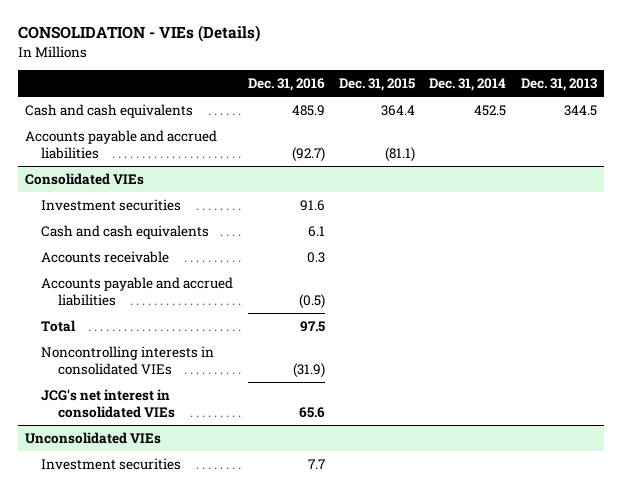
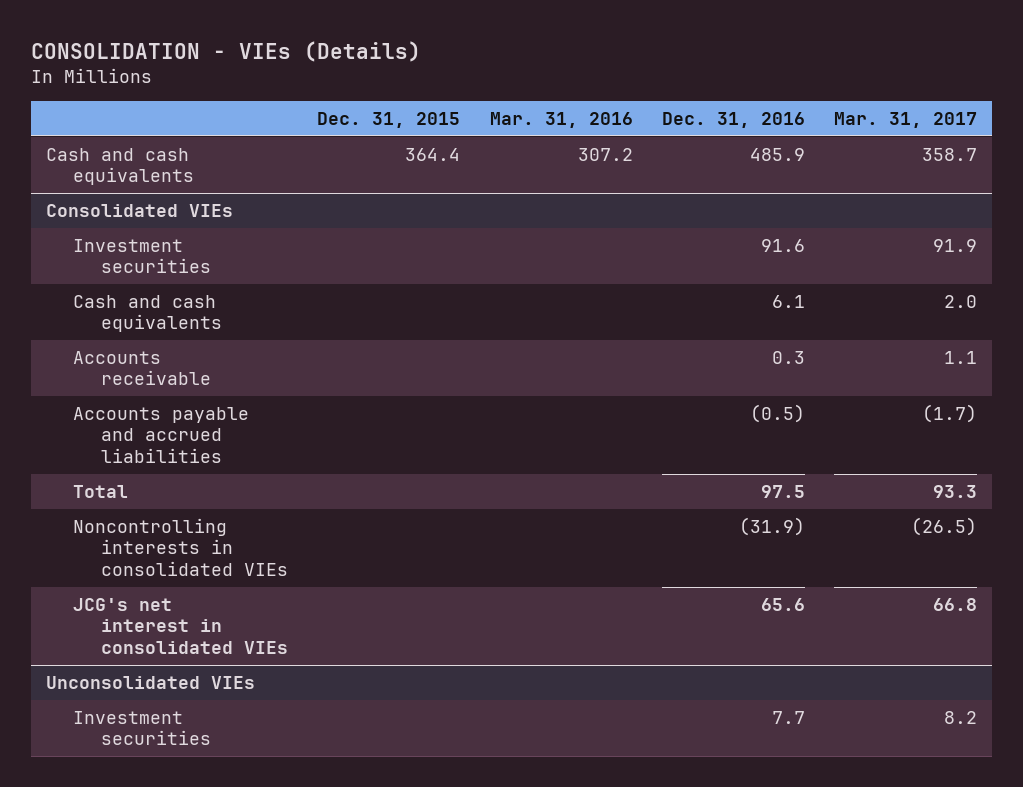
- | Dec. 31, 2016 | Dec. 31, 2015 | Dec. 31, 2014 | Dec. 31, 2013
+ | Dec. 31, 2015 | Mar. 31, 2016 | Dec. 31, 2016 | Mar. 31, 2017
- Accounts payable and accrued liabilities | (92.7) | (81.1) | |

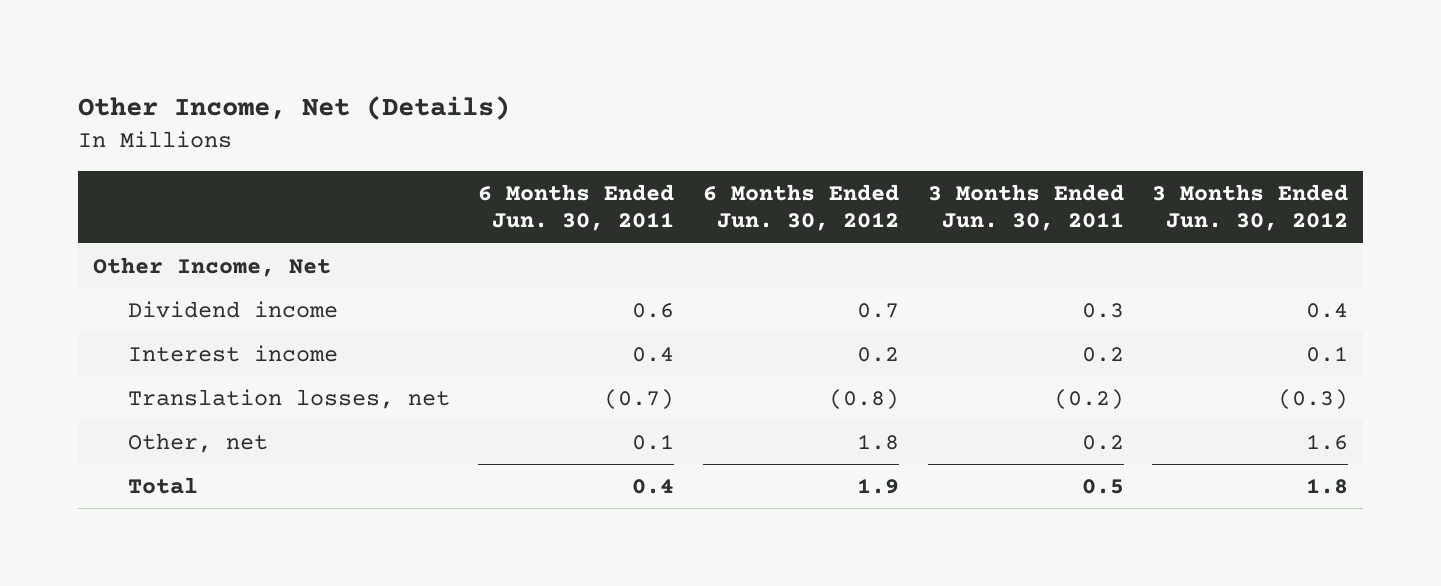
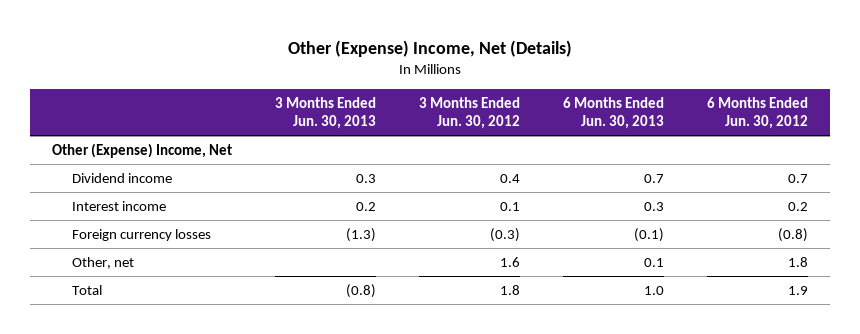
- Other Income, Net (Details)
+ Other (Expense) Income, Net (Details)
- | 6 Months Ended Jun. 30, 2011 | 6 Months Ended Jun. 30, 2012 | 3 Months Ended Jun. 30, 2011 | 3 Months Ended Jun. 30, 2012
+ | 3 Months Ended Jun. 30, 2013 | 3 Months Ended Jun. 30, 2012 | 6 Months Ended Jun. 30, 2013 | 6 Months Ended Jun. 30, 2012
- Other Income, Net
+ Other (Expense) Income, Net
- Translation losses, net | (0.7) | (0.8) | (0.2) | (0.3)
+ Foreign currency losses | (1.3) | (0.3) | (0.1) | (0.8)

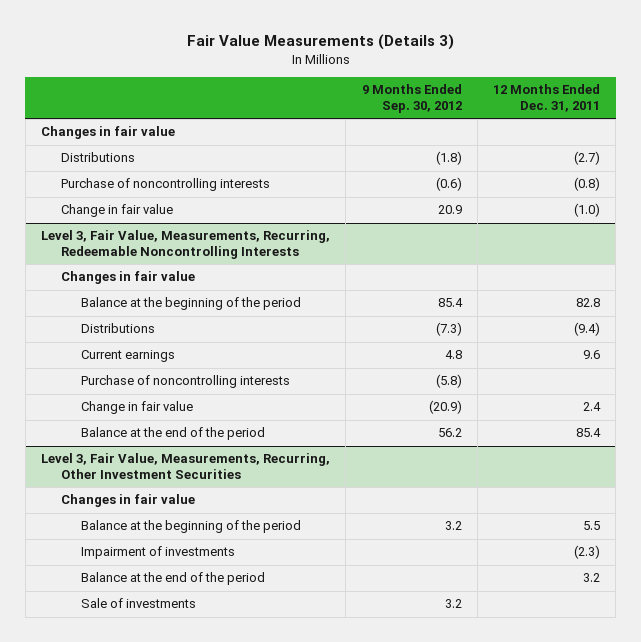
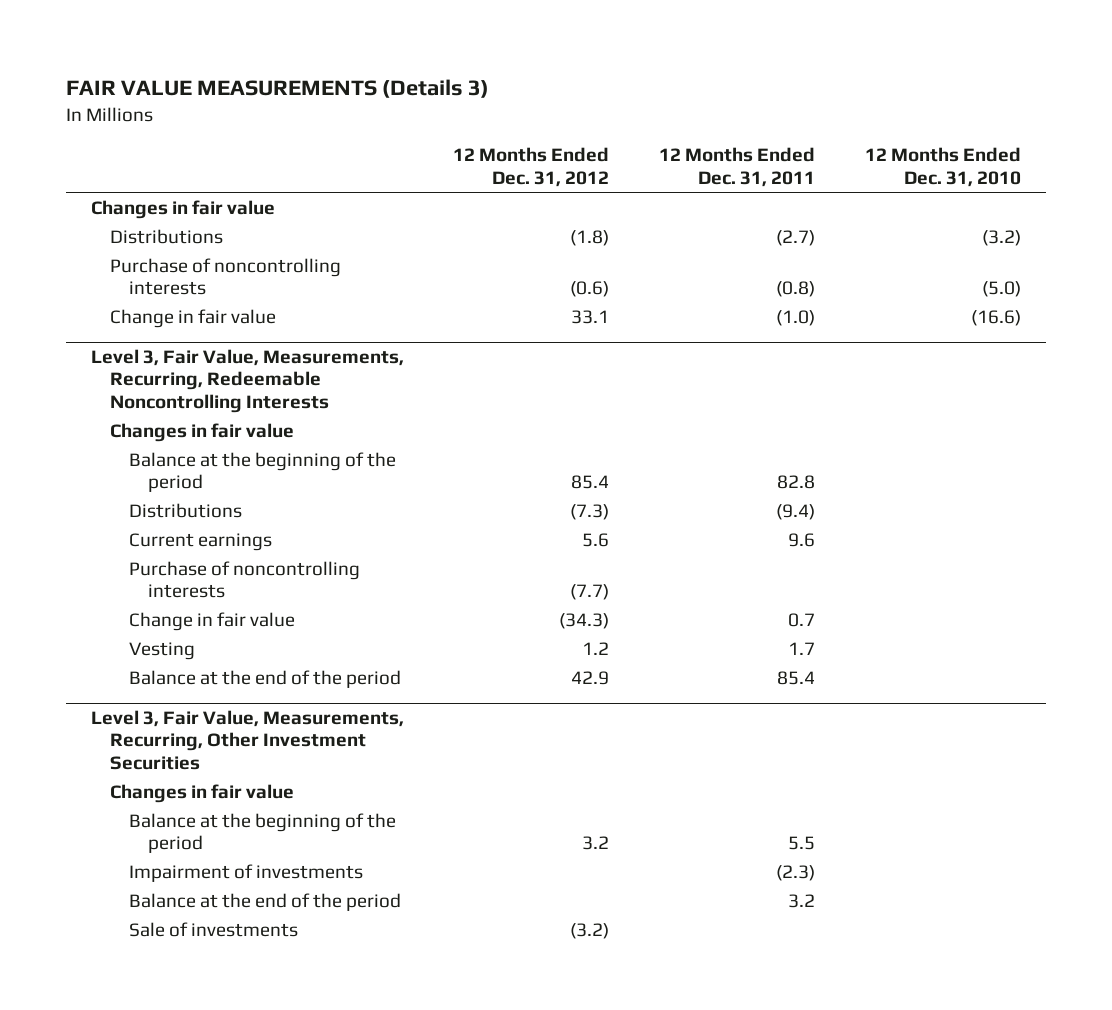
- Fair Value Measurements (Details 3)
+ FAIR VALUE MEASUREMENTS (Details 3)
- | 9 Months Ended Sep. 30, 2012 | 12 Months Ended Dec. 31, 2011
+ | 12 Months Ended Dec. 31, 2012 | 12 Months Ended Dec. 31, 2011 | 12 Months Ended Dec. 31, 2010
@ Level 3, Fair Value, Measurements, Recurring, Redeemable Noncontrolling Interests
- Change in fair value | (20.9) | 2.4
+ Change in fair value | (34.3) | 0.7 |
+ Vesting | 1.2 | 1.7 |

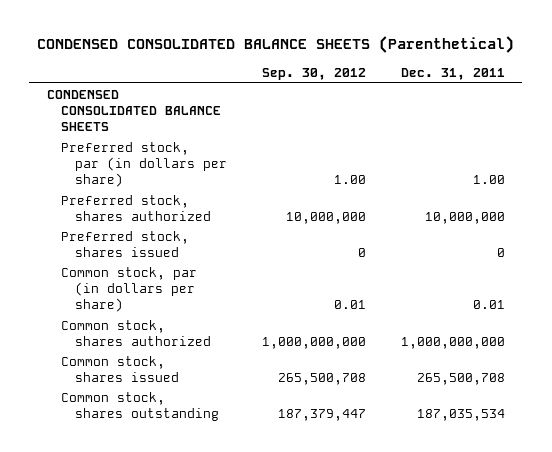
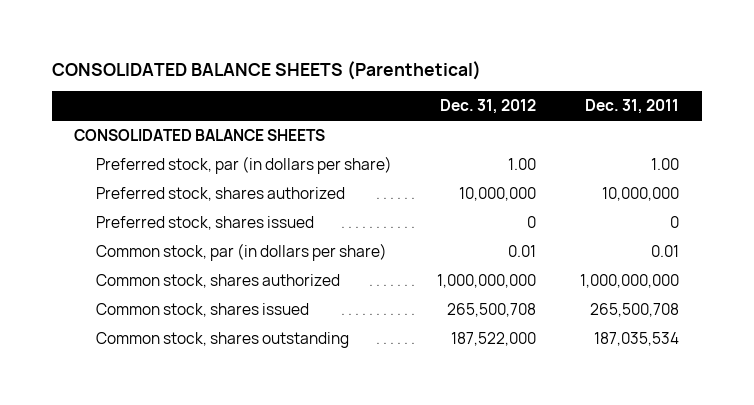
- CONDENSED CONSOLIDATED BALANCE SHEETS (Parenthetical)
+ CONSOLIDATED BALANCE SHEETS (Parenthetical)
- | Sep. 30, 2012 | Dec. 31, 2011
+ | Dec. 31, 2012 | Dec. 31, 2011
- CONDENSED CONSOLIDATED BALANCE SHEETS
+ CONSOLIDATED BALANCE SHEETS

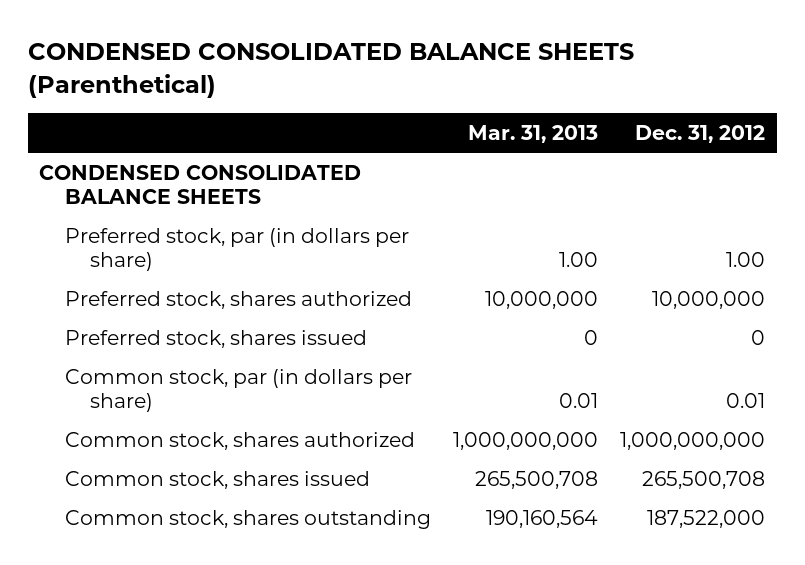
- CONSOLIDATED BALANCE SHEETS (Parenthetical)
+ CONDENSED CONSOLIDATED BALANCE SHEETS (Parenthetical)
- | Dec. 31, 2012 | Dec. 31, 2011
+ | Mar. 31, 2013 | Dec. 31, 2012
- CONSOLIDATED BALANCE SHEETS
+ CONDENSED CONSOLIDATED BALANCE SHEETS

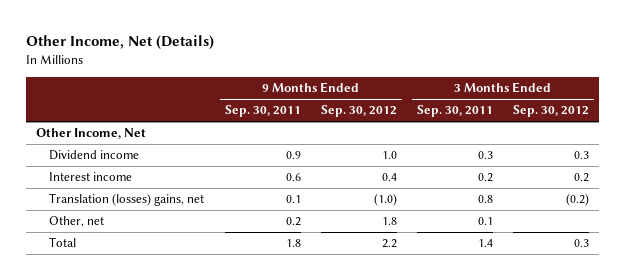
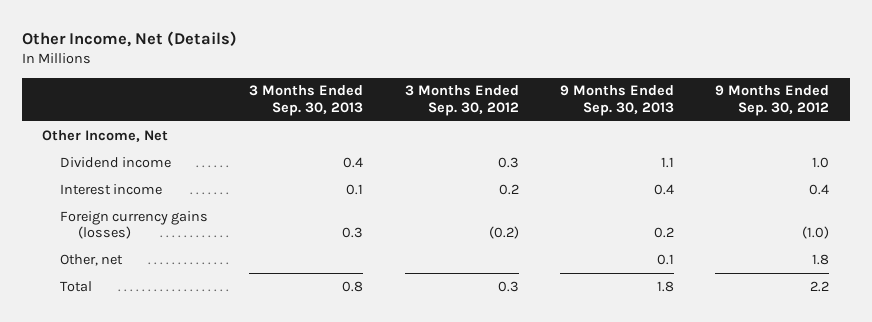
- | 9 Months Ended Sep. 30, 2011 | 9 Months Ended Sep. 30, 2012 | 3 Months Ended Sep. 30, 2011 | 3 Months Ended Sep. 30, 2012
+ | 3 Months Ended Sep. 30, 2013 | 3 Months Ended Sep. 30, 2012 | 9 Months Ended Sep. 30, 2013 | 9 Months Ended Sep. 30, 2012
- Translation (losses) gains, net | 0.1 | (1.0) | 0.8 | (0.2)
+ Foreign currency gains (losses) | 0.3 | (0.2) | 0.2 | (1.0)

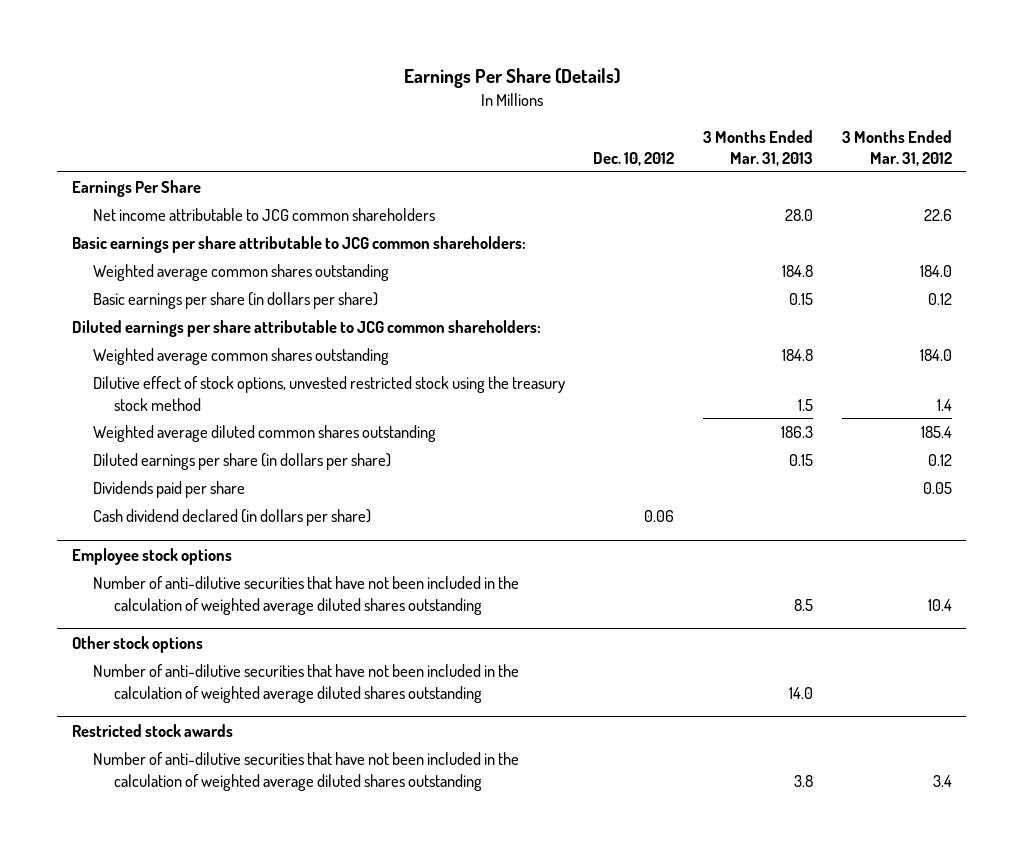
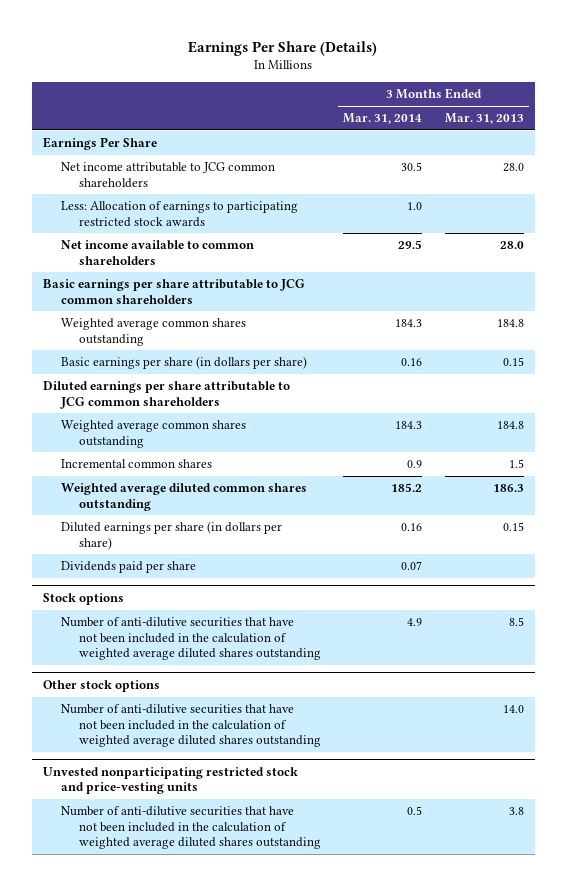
- | Dec. 10, 2012 | 3 Months Ended Mar. 31, 2013 | 3 Months Ended Mar. 31, 2012
+ | 3 Months Ended Mar. 31, 2014 | 3 Months Ended Mar. 31, 2013
- Basic earnings per share attributable to JCG common shareholders:
+ Less: Allocation of earnings to participating restricted stock awards | 1.0 |
+ Net income available to common shareholders | 29.5 | 28.0
+ Basic earnings per share attributable to JCG common shareholders
- Diluted earnings per share attributable to JCG common shareholders:
+ Diluted earnings per share attributable to JCG common shareholders
- Dilutive effect of stock options, unvested restricted stock using the treasury stock method | | 1.5 | 1.4
+ Incremental common shares | 0.9 | 1.5
- Cash dividend declared (in dollars per share) | 0.06 | |
- Employee stock options
+ Stock options
- Restricted stock awards
+ Unvested nonparticipating restricted stock and price-vesting units

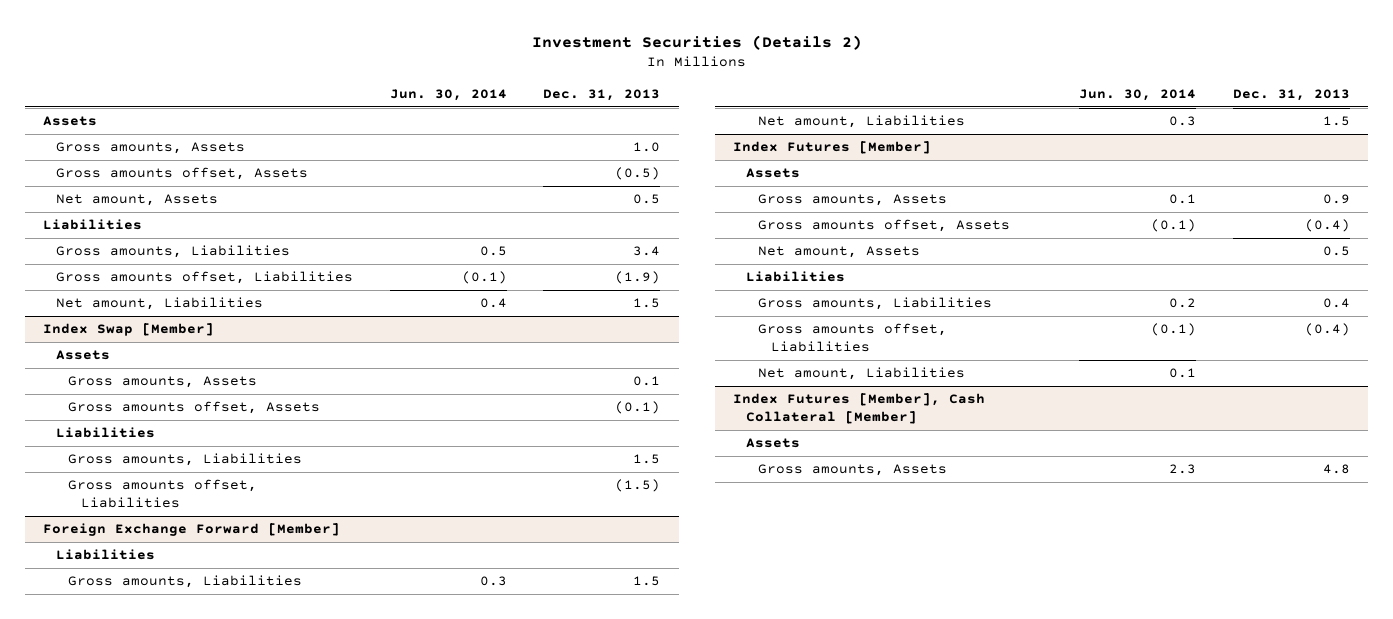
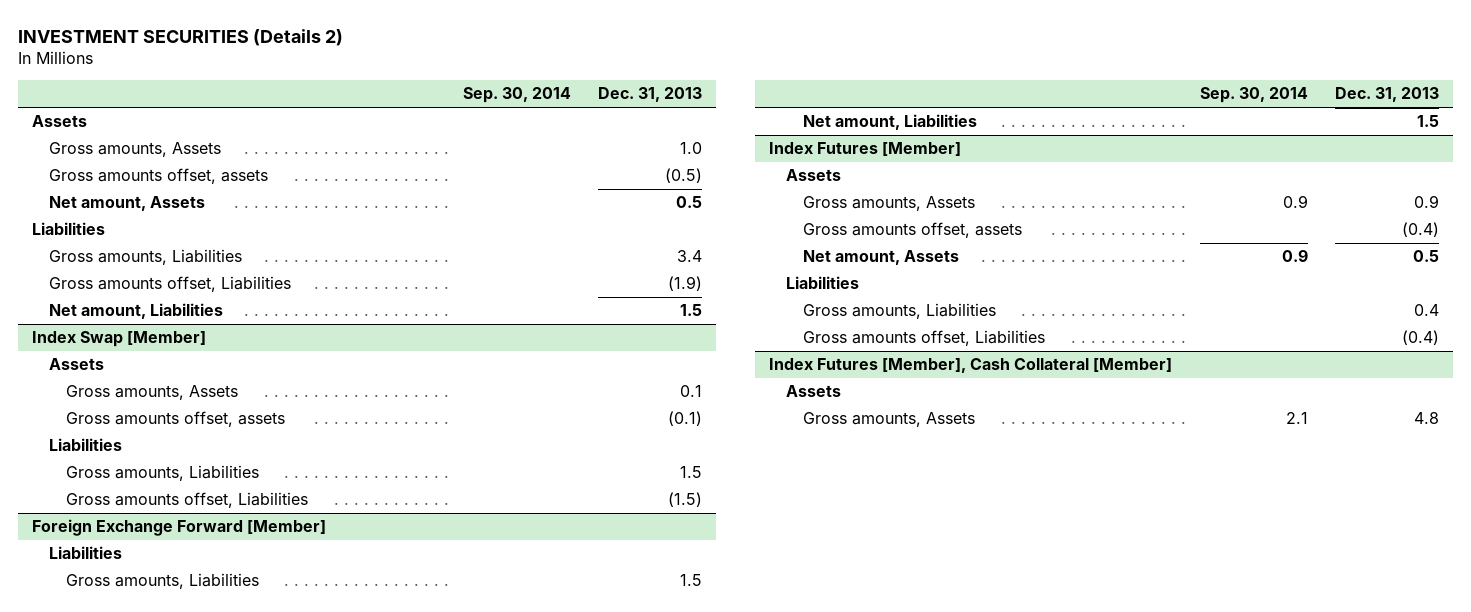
- Investment Securities (Details 2)
+ INVESTMENT SECURITIES (Details 2)
- | Jun. 30, 2014 | Dec. 31, 2013
+ | Sep. 30, 2014 | Dec. 31, 2013
- Gross amounts offset, Assets | | (0.5)
+ Gross amounts offset, assets | | (0.5)
@ Index Swap [Member]
- Gross amounts offset, Assets | | (0.1)
+ Gross amounts offset, assets | | (0.1)
@ Index Futures [Member]
- Gross amounts offset, Assets | (0.1) | (0.4)
+ Gross amounts offset, assets | | (0.4)
- Net amount, Liabilities | 0.1 |

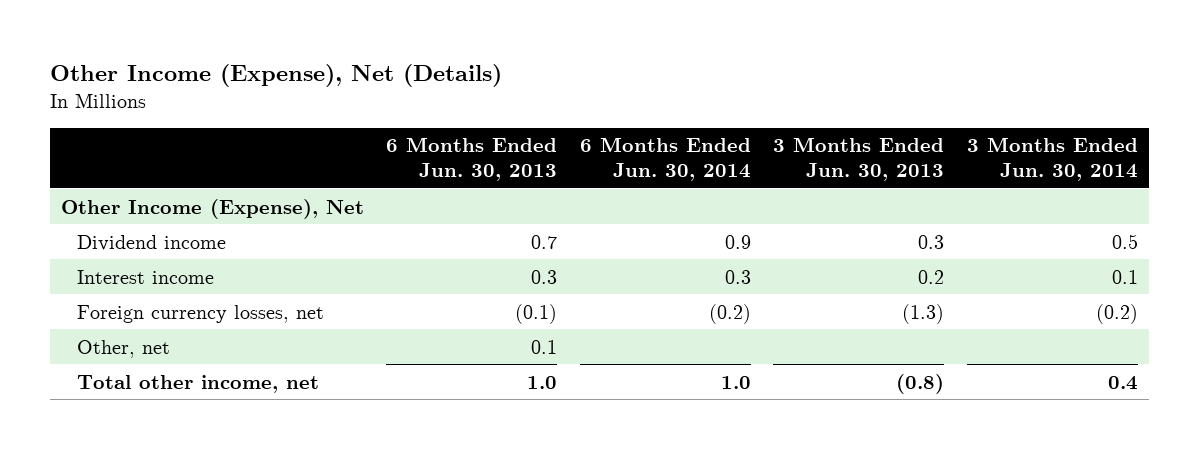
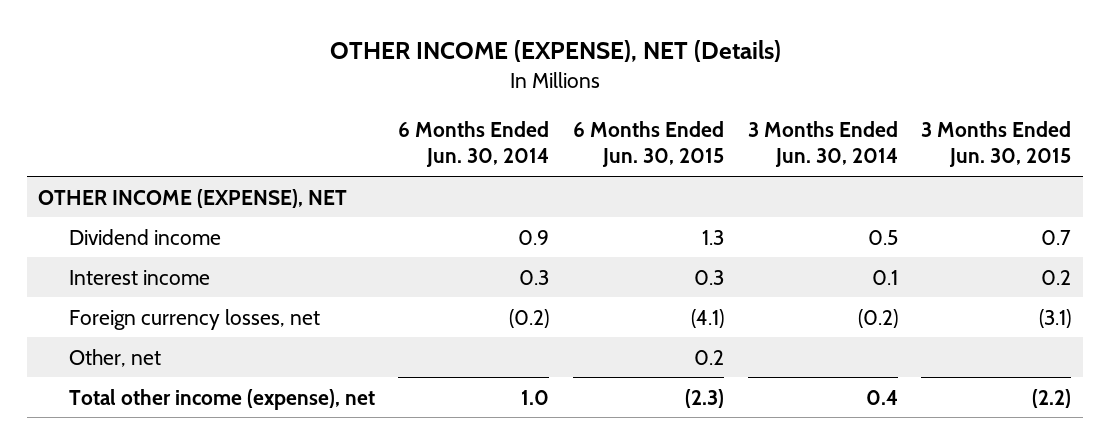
- Other Income (Expense), Net (Details)
+ OTHER INCOME (EXPENSE), NET (Details)
- | 6 Months Ended Jun. 30, 2013 | 6 Months Ended Jun. 30, 2014 | 3 Months Ended Jun. 30, 2013 | 3 Months Ended Jun. 30, 2014
+ | 6 Months Ended Jun. 30, 2014 | 6 Months Ended Jun. 30, 2015 | 3 Months Ended Jun. 30, 2014 | 3 Months Ended Jun. 30, 2015
- Other Income (Expense), Net
+ OTHER INCOME (EXPENSE), NET
- Total other income, net | 1.0 | 1.0 | (0.8) | 0.4
+ Total other income (expense), net | 1.0 | (2.3) | 0.4 | (2.2)

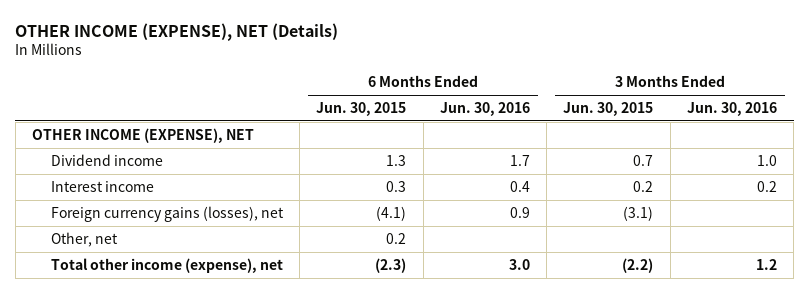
- | 6 Months Ended Jun. 30, 2014 | 6 Months Ended Jun. 30, 2015 | 3 Months Ended Jun. 30, 2014 | 3 Months Ended Jun. 30, 2015
+ | 6 Months Ended Jun. 30, 2015 | 6 Months Ended Jun. 30, 2016 | 3 Months Ended Jun. 30, 2015 | 3 Months Ended Jun. 30, 2016
- Foreign currency losses, net | (0.2) | (4.1) | (0.2) | (3.1)
+ Foreign currency gains (losses), net | (4.1) | 0.9 | (3.1) |

